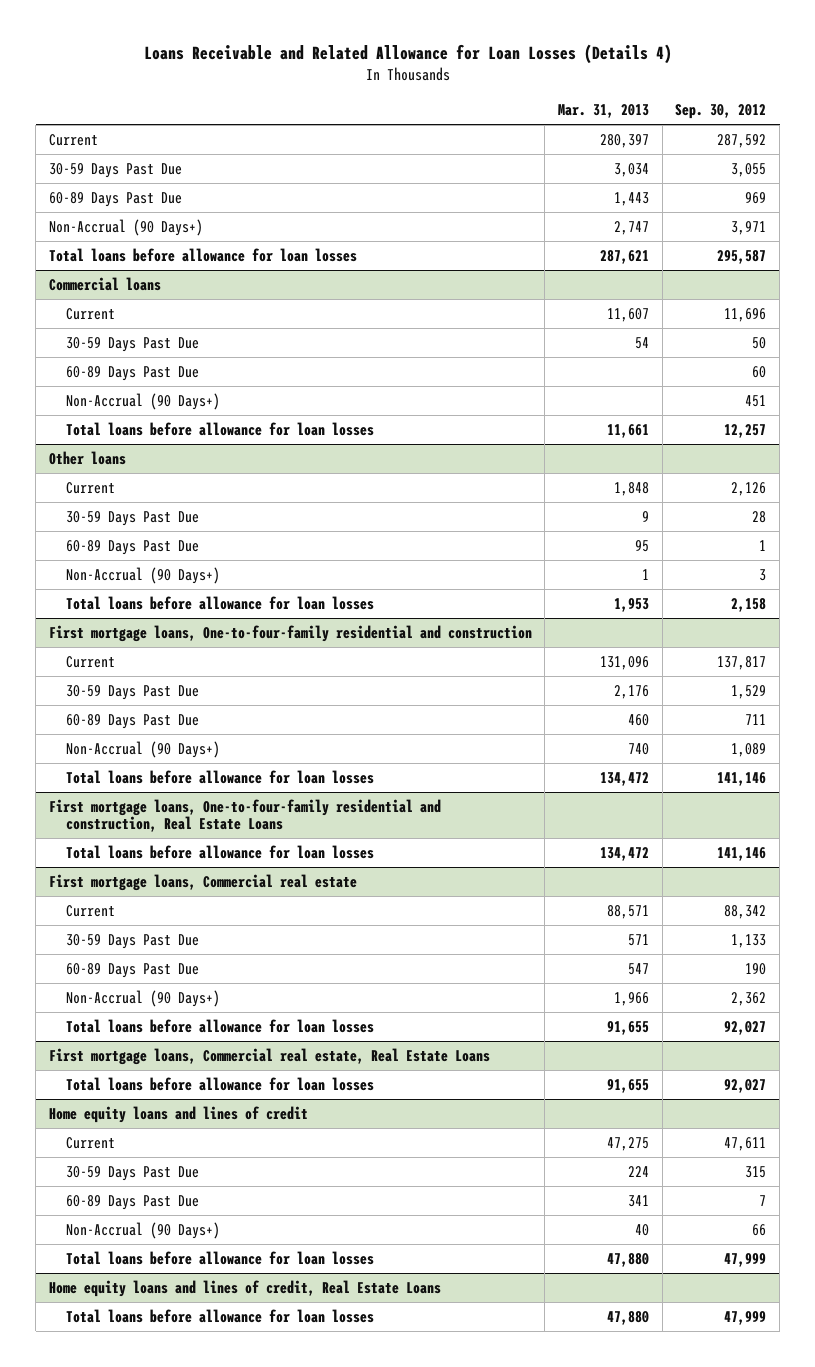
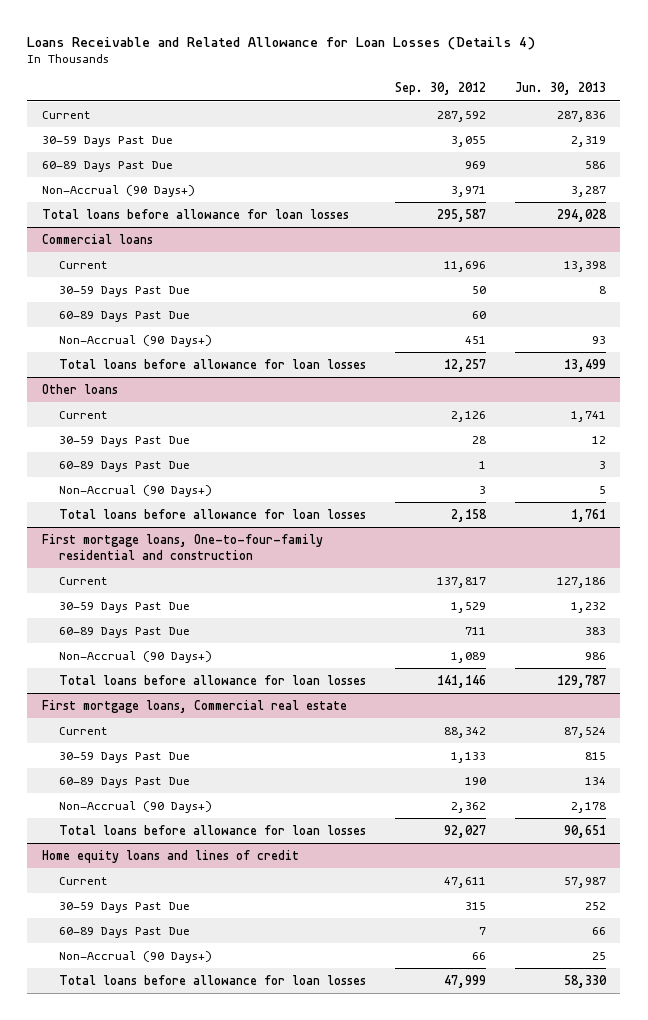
- | Mar. 31, 2013 | Sep. 30, 2012
+ | Sep. 30, 2012 | Jun. 30, 2013
- First mortgage loans, One-to-four-family residential and construction, Real Estate Loans
- Total loans before allowance for loan losses | 134,472 | 141,146
- First mortgage loans, Commercial real estate, Real Estate Loans
- Total loans before allowance for loan losses | 91,655 | 92,027
- Home equity loans and lines of credit, Real Estate Loans
- Total loans before allowance for loan losses | 47,880 | 47,999

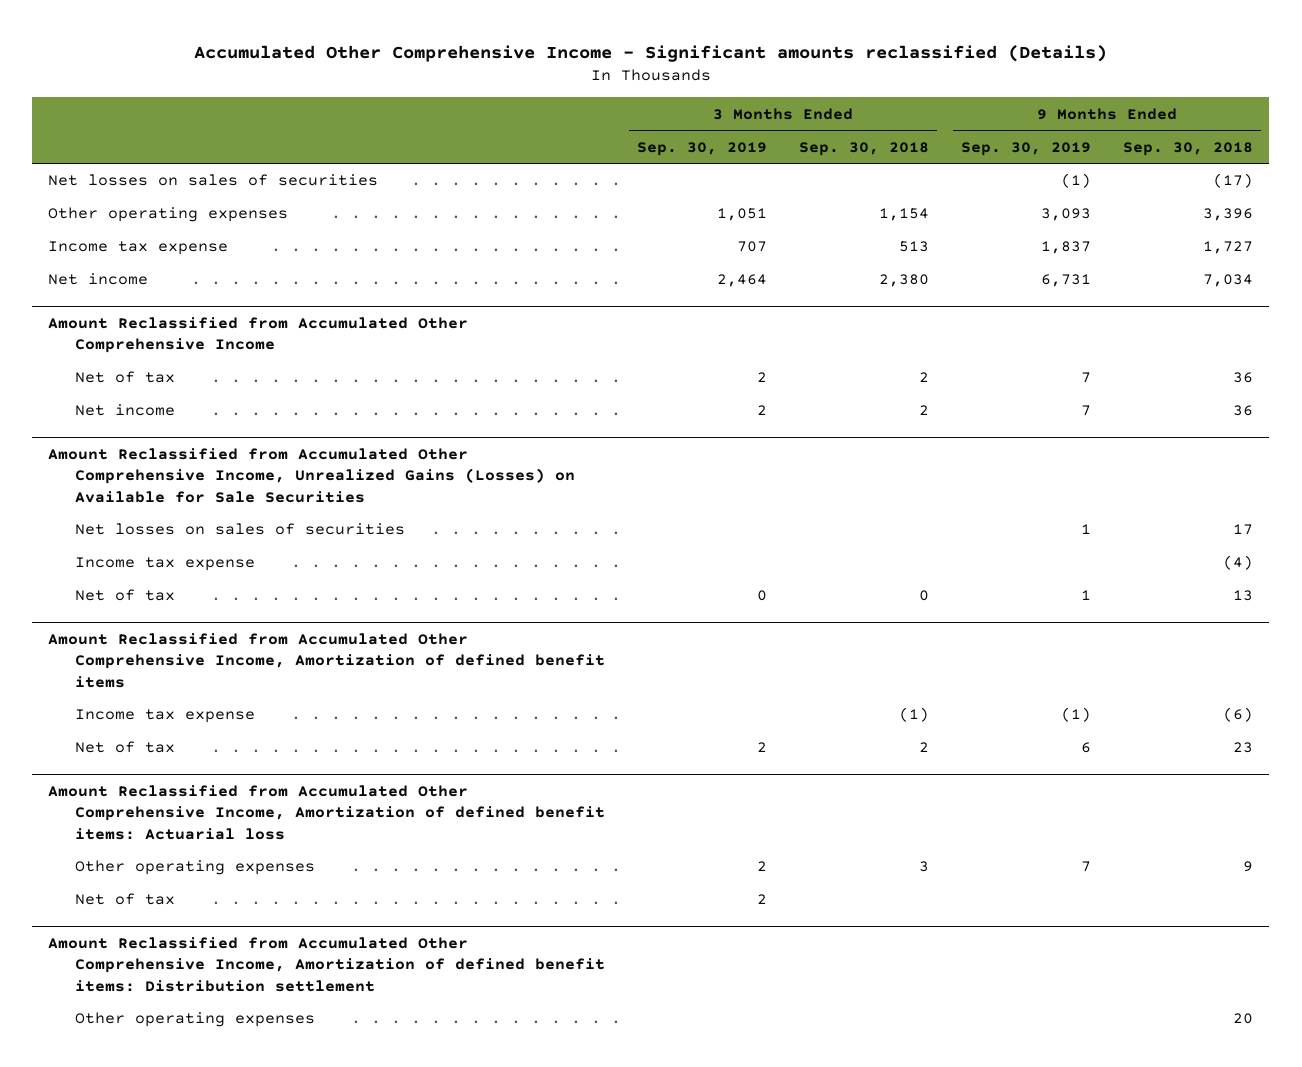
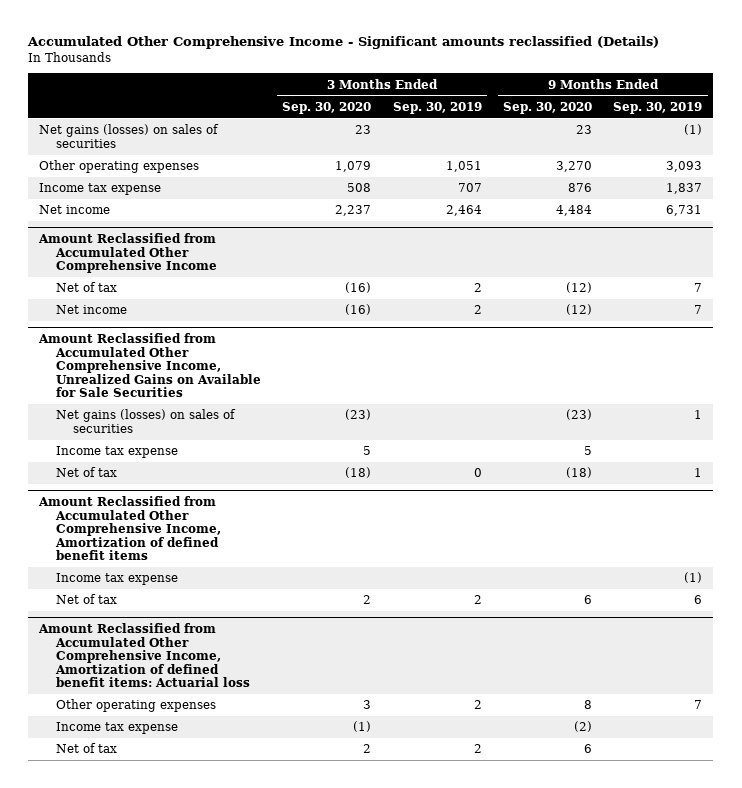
- | 3 Months Ended Sep. 30, 2019 | 3 Months Ended Sep. 30, 2018 | 9 Months Ended Sep. 30, 2019 | 9 Months Ended Sep. 30, 2018
+ | 3 Months Ended Sep. 30, 2020 | 3 Months Ended Sep. 30, 2019 | 9 Months Ended Sep. 30, 2020 | 9 Months Ended Sep. 30, 2019
- Net losses on sales of securities | | | (1) | (17)
+ Net gains (losses) on sales of securities | 23 | | 23 | (1)
- Amount Reclassified from Accumulated Other Comprehensive Income, Unrealized Gains (Losses) on Available for Sale Securities
- Net losses on sales of securities | | | 1 | 17
+ Amount Reclassified from Accumulated Other Comprehensive Income, Unrealized Gains on Available for Sale Securities
+ Net gains (losses) on sales of securities | (23) | | (23) | 1
@ Amount Reclassified from Accumulated Other Comprehensive Income, Amortization of defined benefit items: Actuarial loss
+ Income tax expense | (1) | | (2) |
- Amount Reclassified from Accumulated Other Comprehensive Income, Amortization of defined benefit items: Distribution settlement
- Other operating expenses | | | | 20

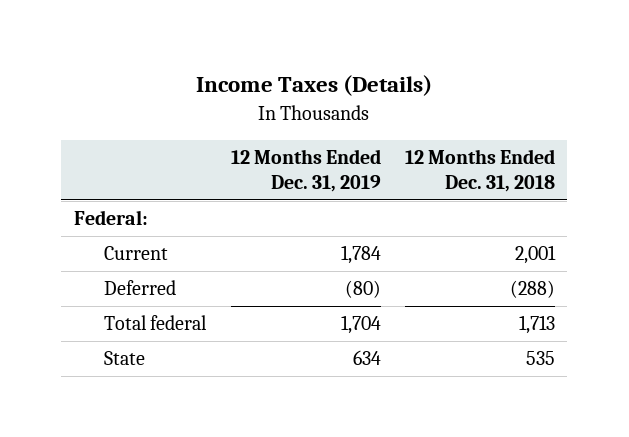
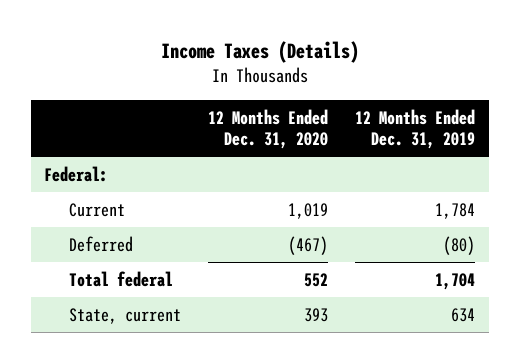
- | 12 Months Ended Dec. 31, 2019 | 12 Months Ended Dec. 31, 2018
+ | 12 Months Ended Dec. 31, 2020 | 12 Months Ended Dec. 31, 2019
- State | 634 | 535
+ State, current | 393 | 634

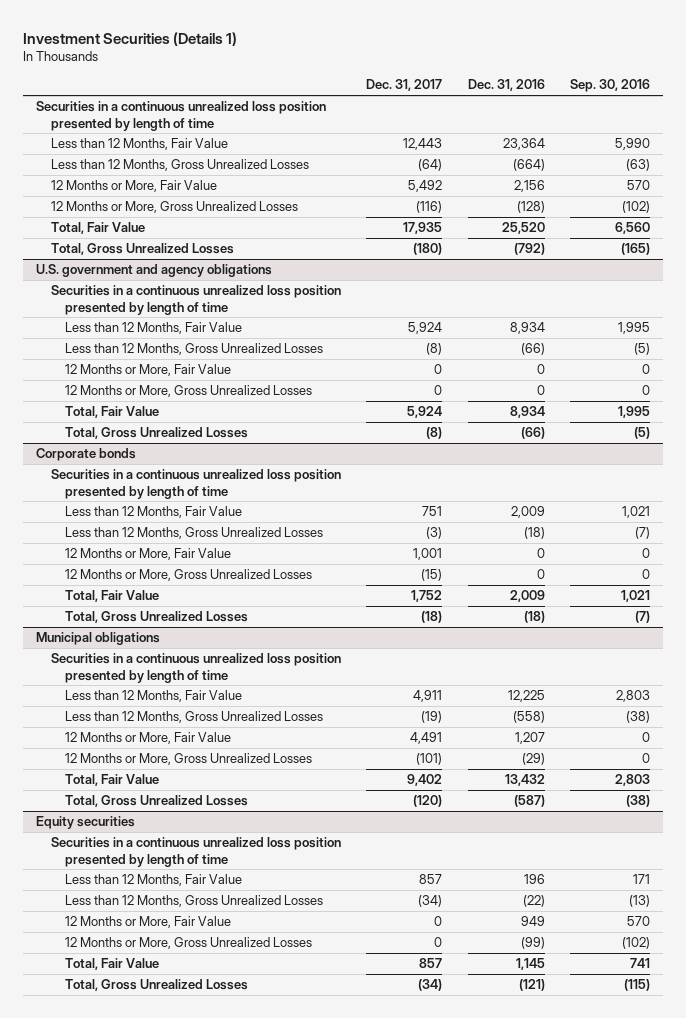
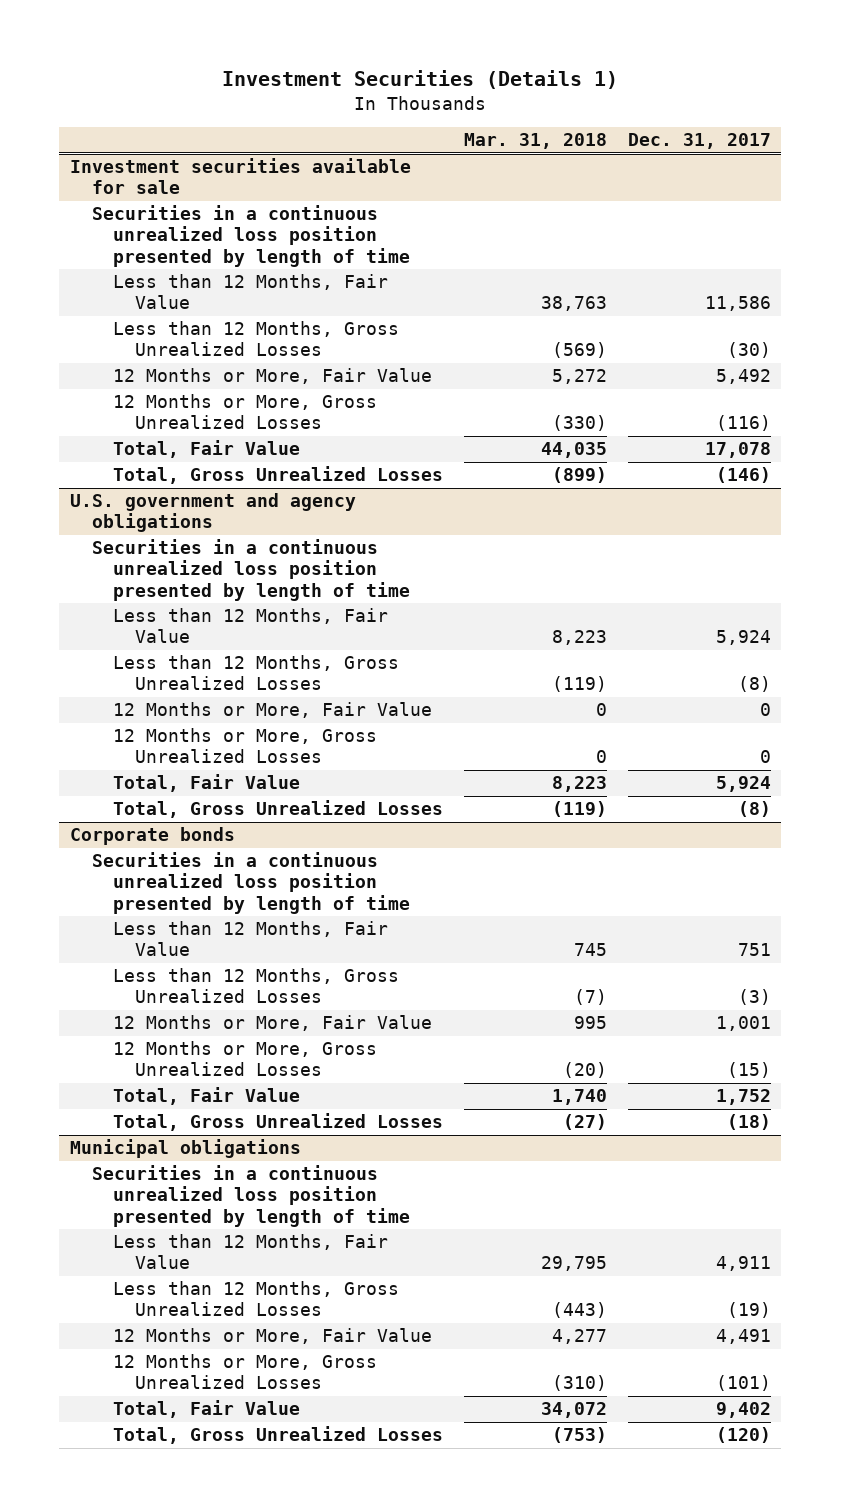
- | Dec. 31, 2017 | Dec. 31, 2016 | Sep. 30, 2016
+ | Mar. 31, 2018 | Dec. 31, 2017
+ Investment securities available for sale
- Less than 12 Months, Fair Value | 12,443 | 23,364 | 5,990
- Less than 12 Months, Gross Unrealized Losses | (64) | (664) | (63)
+ Less than 12 Months, Fair Value | 38,763 | 11,586
+ Less than 12 Months, Gross Unrealized Losses | (569) | (30)
- Total, Fair Value | 17,935 | 25,520 | 6,560
- Total, Gross Unrealized Losses | (180) | (792) | (165)
+ Total, Fair Value | 44,035 | 17,078
+ Total, Gross Unrealized Losses | (899) | (146)
- Equity securities
- Securities in a continuous unrealized loss position presented by length of time
- Less than 12 Months, Fair Value | 857 | 196 | 171
- Less than 12 Months, Gross Unrealized Losses | (34) | (22) | (13)
- 12 Months or More, Fair Value | 0 | 949 | 570
- 12 Months or More, Gross Unrealized Losses | 0 | (99) | (102)
- Total, Fair Value | 857 | 1,145 | 741
- Total, Gross Unrealized Losses | (34) | (121) | (115)

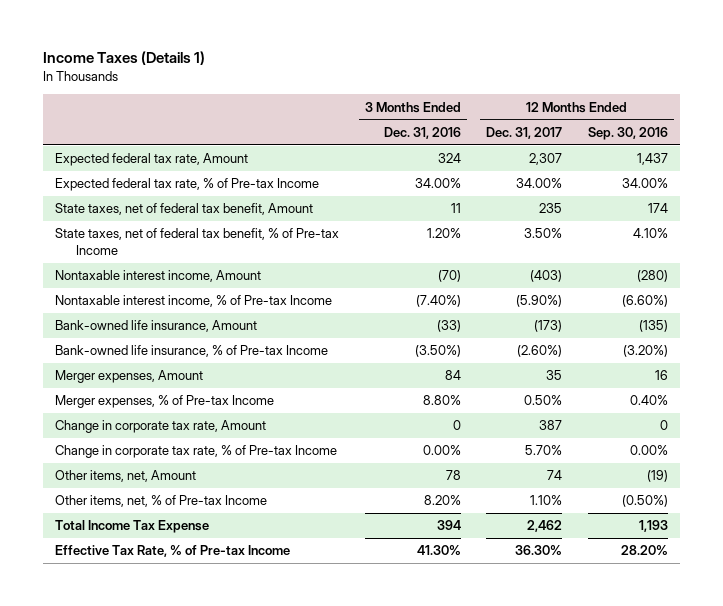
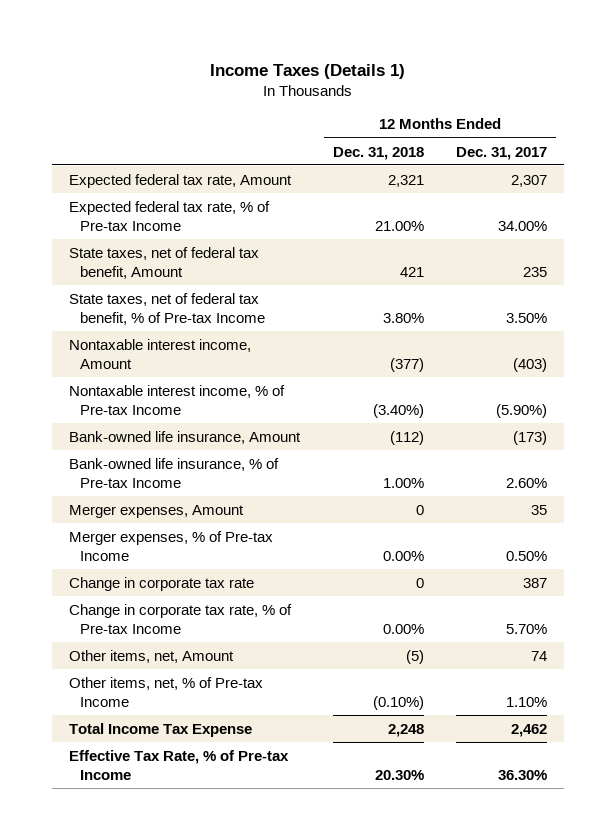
- | 3 Months Ended Dec. 31, 2016 | 12 Months Ended Dec. 31, 2017 | 12 Months Ended Sep. 30, 2016
+ | 12 Months Ended Dec. 31, 2018 | 12 Months Ended Dec. 31, 2017
- Bank-owned life insurance, % of Pre-tax Income | (3.50%) | (2.60%) | (3.20%)
+ Bank-owned life insurance, % of Pre-tax Income | 1.00% | 2.60%
- Change in corporate tax rate, Amount | 0 | 387 | 0
+ Change in corporate tax rate | 0 | 387

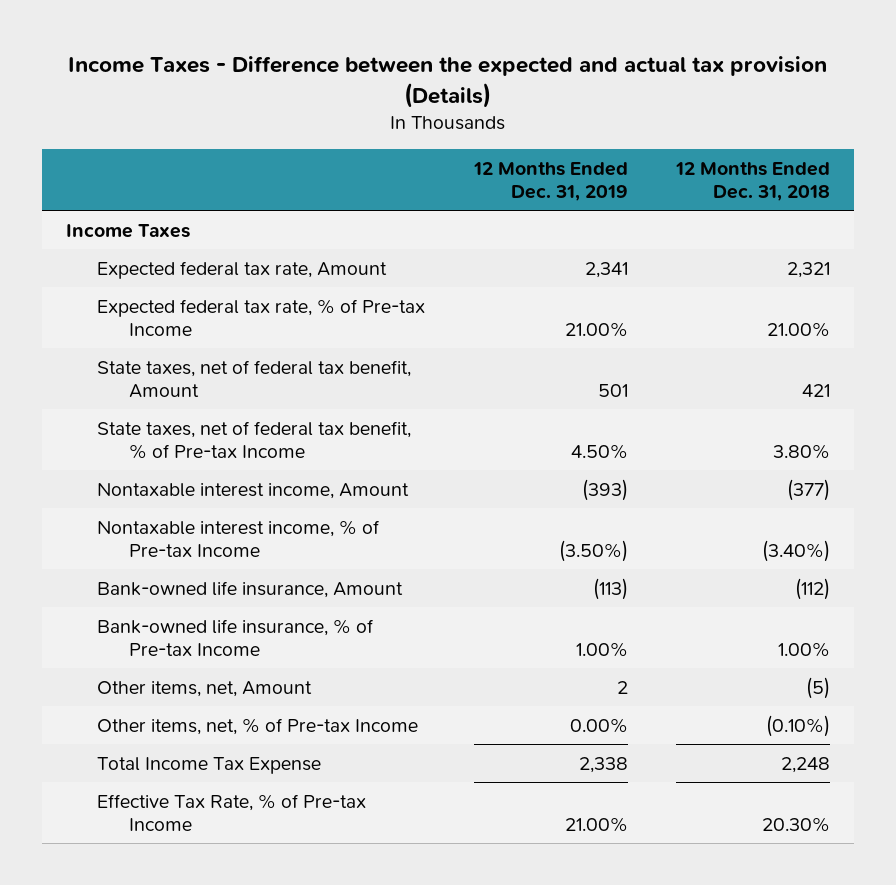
- Income Taxes (Details 1)
+ Income Taxes - Difference between the expected and actual tax provision (Details)
- | 12 Months Ended Dec. 31, 2018 | 12 Months Ended Dec. 31, 2017
+ | 12 Months Ended Dec. 31, 2019 | 12 Months Ended Dec. 31, 2018
+ Income Taxes
- Merger expenses, Amount | 0 | 35
- Merger expenses, % of Pre-tax Income | 0.00% | 0.50%
- Change in corporate tax rate | 0 | 387
- Change in corporate tax rate, % of Pre-tax Income | 0.00% | 5.70%

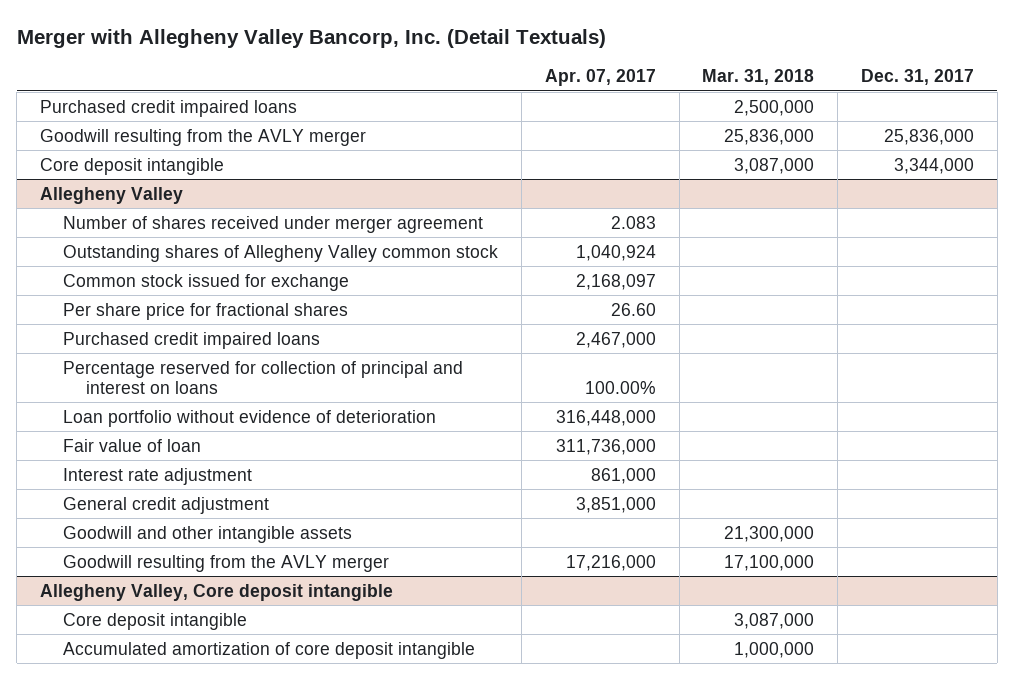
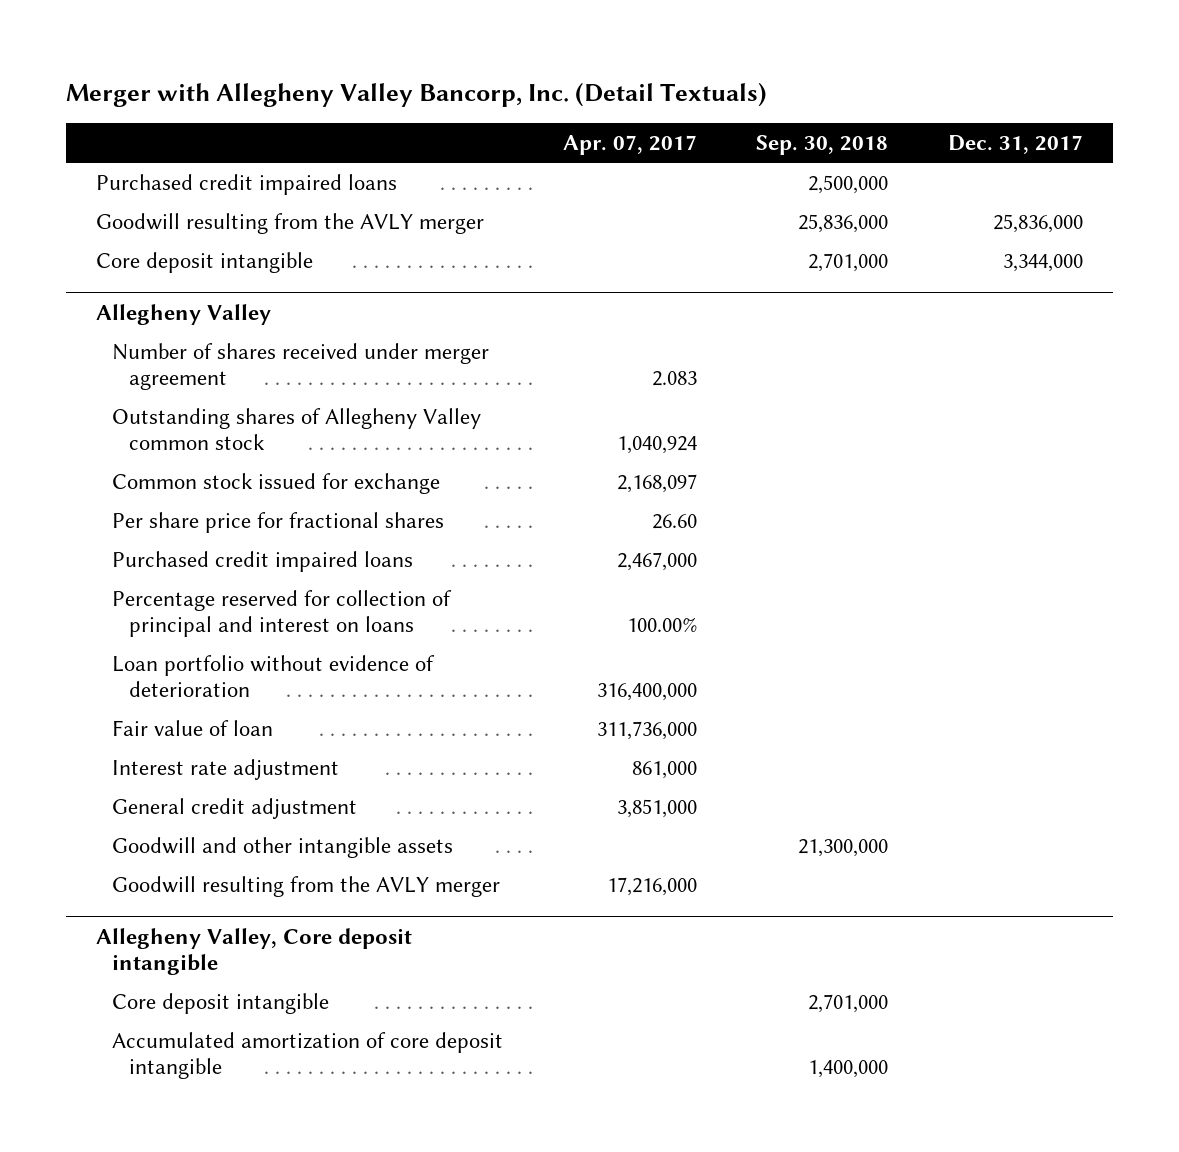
- | Apr. 07, 2017 | Mar. 31, 2018 | Dec. 31, 2017
+ | Apr. 07, 2017 | Sep. 30, 2018 | Dec. 31, 2017
@ Allegheny Valley
- Loan portfolio without evidence of deterioration | 316,448,000 | |
+ Loan portfolio without evidence of deterioration | 316,400,000 | |

